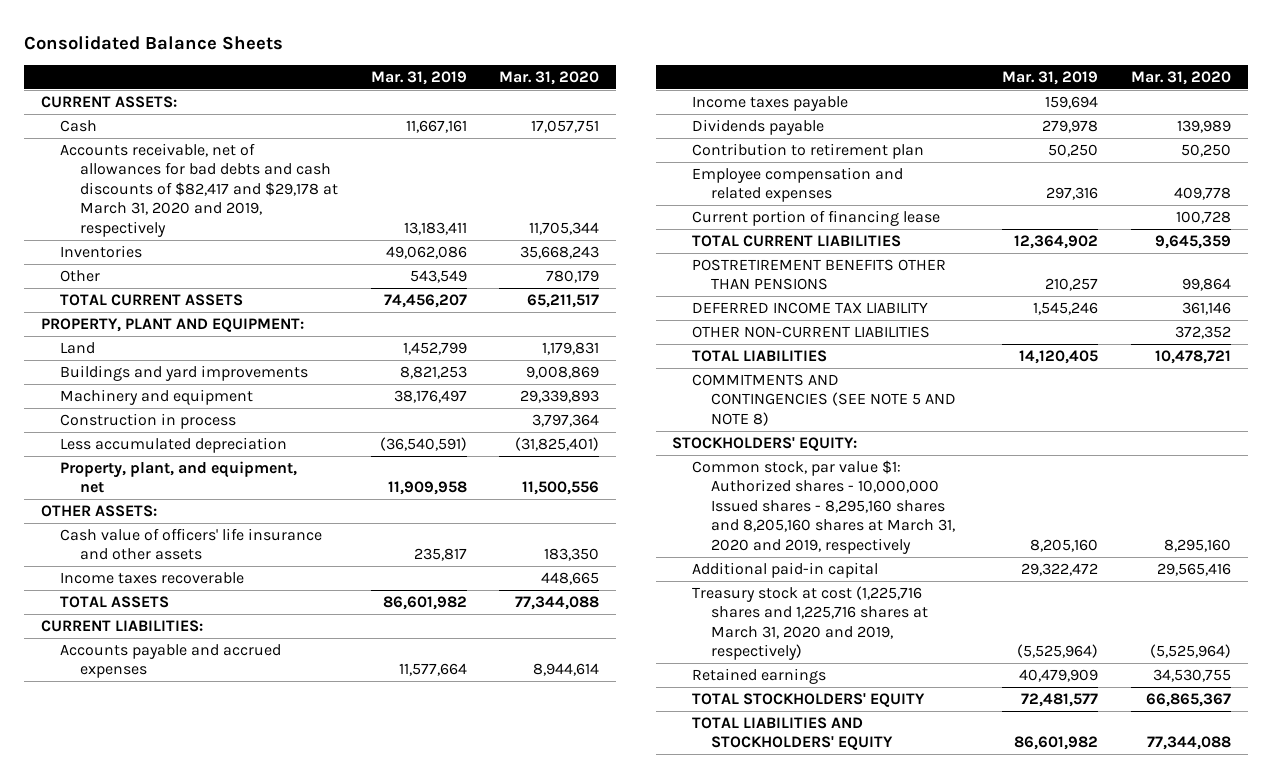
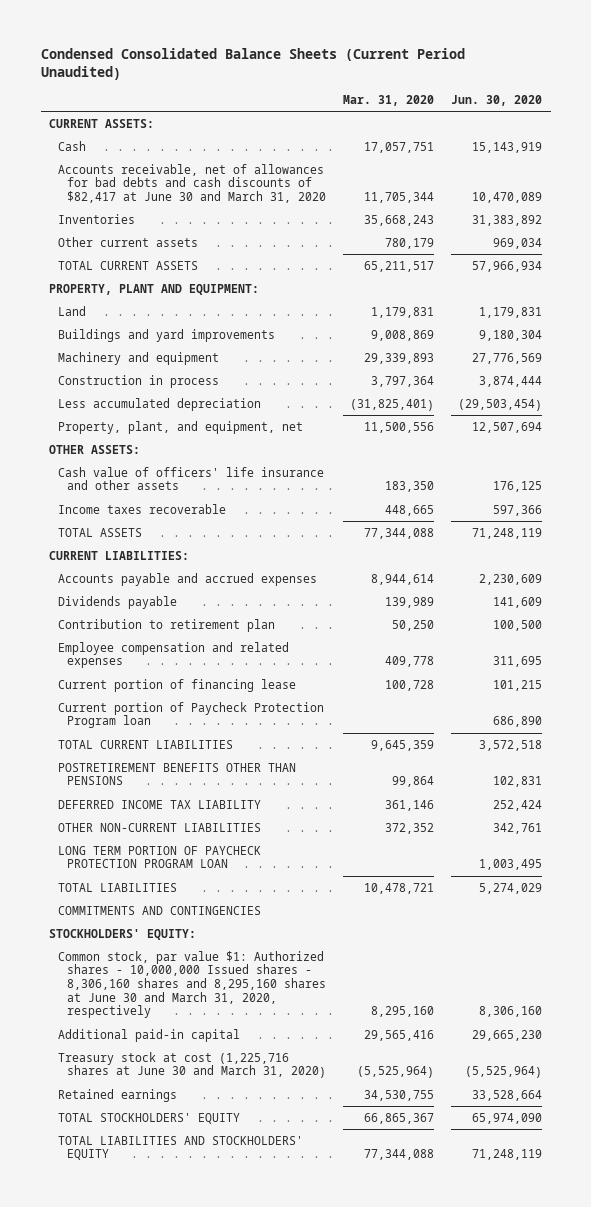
- Consolidated Balance Sheets
+ Condensed Consolidated Balance Sheets (Current Period Unaudited)
- | Mar. 31, 2019 | Mar. 31, 2020
+ | Mar. 31, 2020 | Jun. 30, 2020
- Accounts receivable, net of allowances for bad debts and cash discounts of $82,417 and $29,178 at March 31, 2020 and 2019, respectively | 13,183,411 | 11,705,344
+ Accounts receivable, net of allowances for bad debts and cash discounts of $82,417 at June 30 and March 31, 2020 | 11,705,344 | 10,470,089
- Other | 543,549 | 780,179
+ Other current assets | 780,179 | 969,034
- Income taxes payable | 159,694 |
+ Current portion of Paycheck Protection Program loan | | 686,890
+ LONG TERM PORTION OF PAYCHECK PROTECTION PROGRAM LOAN | | 1,003,495
- COMMITMENTS AND CONTINGENCIES (SEE NOTE 5 AND NOTE 8)
+ COMMITMENTS AND CONTINGENCIES
- Common stock, par value $1: Authorized shares - 10,000,000 Issued shares - 8,295,160 shares and 8,205,160 shares at March 31, 2020 and 2019, respectively | 8,205,160 | 8,295,160
+ Common stock, par value $1: Authorized shares - 10,000,000 Issued shares - 8,306,160 shares and 8,295,160 shares at June 30 and March 31, 2020, respectively | 8,295,160 | 8,306,160
- Treasury stock at cost (1,225,716 shares and 1,225,716 shares at March 31, 2020 and 2019, respectively) | (5,525,964) | (5,525,964)
+ Treasury stock at cost (1,225,716 shares at June 30 and March 31, 2020) | (5,525,964) | (5,525,964)

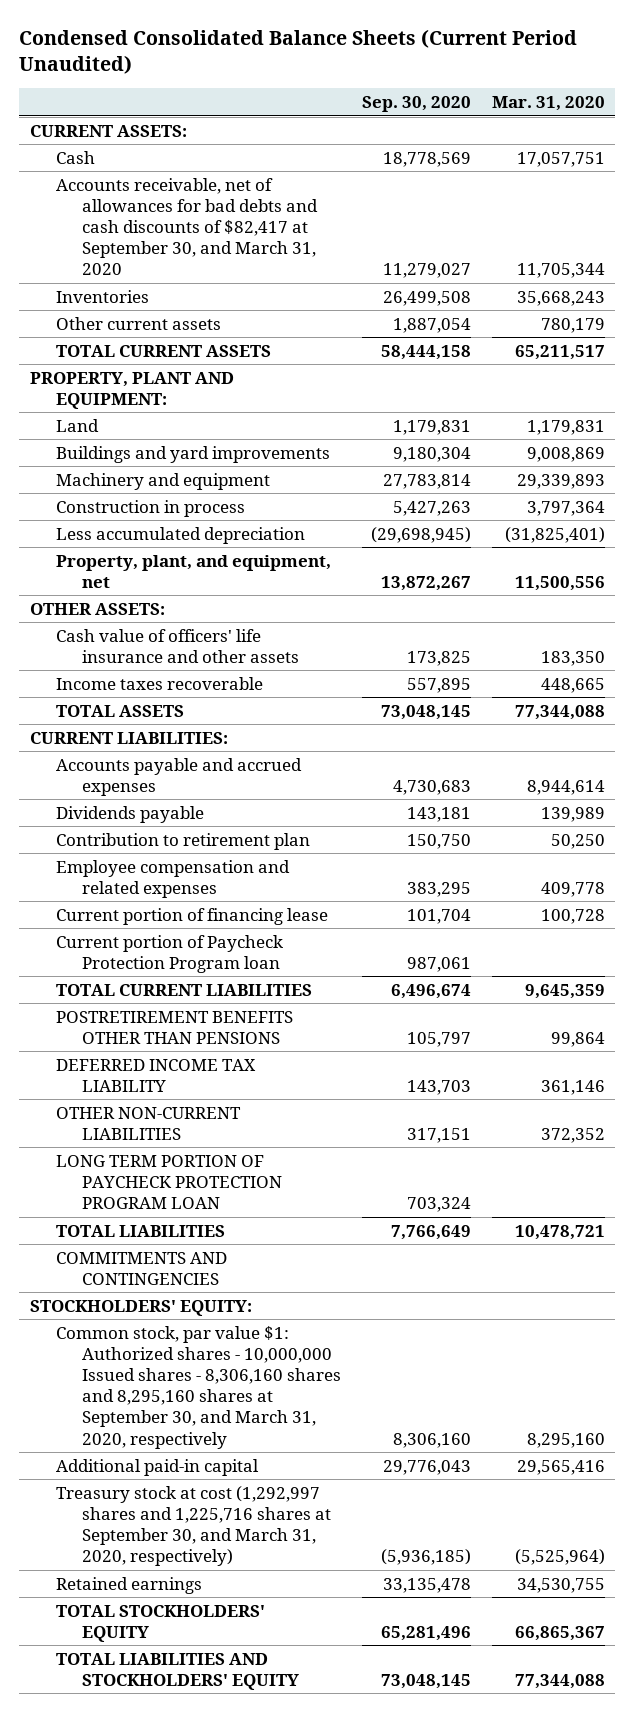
- | Mar. 31, 2020 | Jun. 30, 2020
+ | Sep. 30, 2020 | Mar. 31, 2020
- Accounts receivable, net of allowances for bad debts and cash discounts of $82,417 at June 30 and March 31, 2020 | 11,705,344 | 10,470,089
+ Accounts receivable, net of allowances for bad debts and cash discounts of $82,417 at September 30, and March 31, 2020 | 11,279,027 | 11,705,344
- Common stock, par value $1: Authorized shares - 10,000,000 Issued shares - 8,306,160 shares and 8,295,160 shares at June 30 and March 31, 2020, respectively | 8,295,160 | 8,306,160
+ Common stock, par value $1: Authorized shares - 10,000,000 Issued shares - 8,306,160 shares and 8,295,160 shares at September 30, and March 31, 2020, respectively | 8,306,160 | 8,295,160
- Treasury stock at cost (1,225,716 shares at June 30 and March 31, 2020) | (5,525,964) | (5,525,964)
+ Treasury stock at cost (1,292,997 shares and 1,225,716 shares at September 30, and March 31, 2020, respectively) | (5,936,185) | (5,525,964)

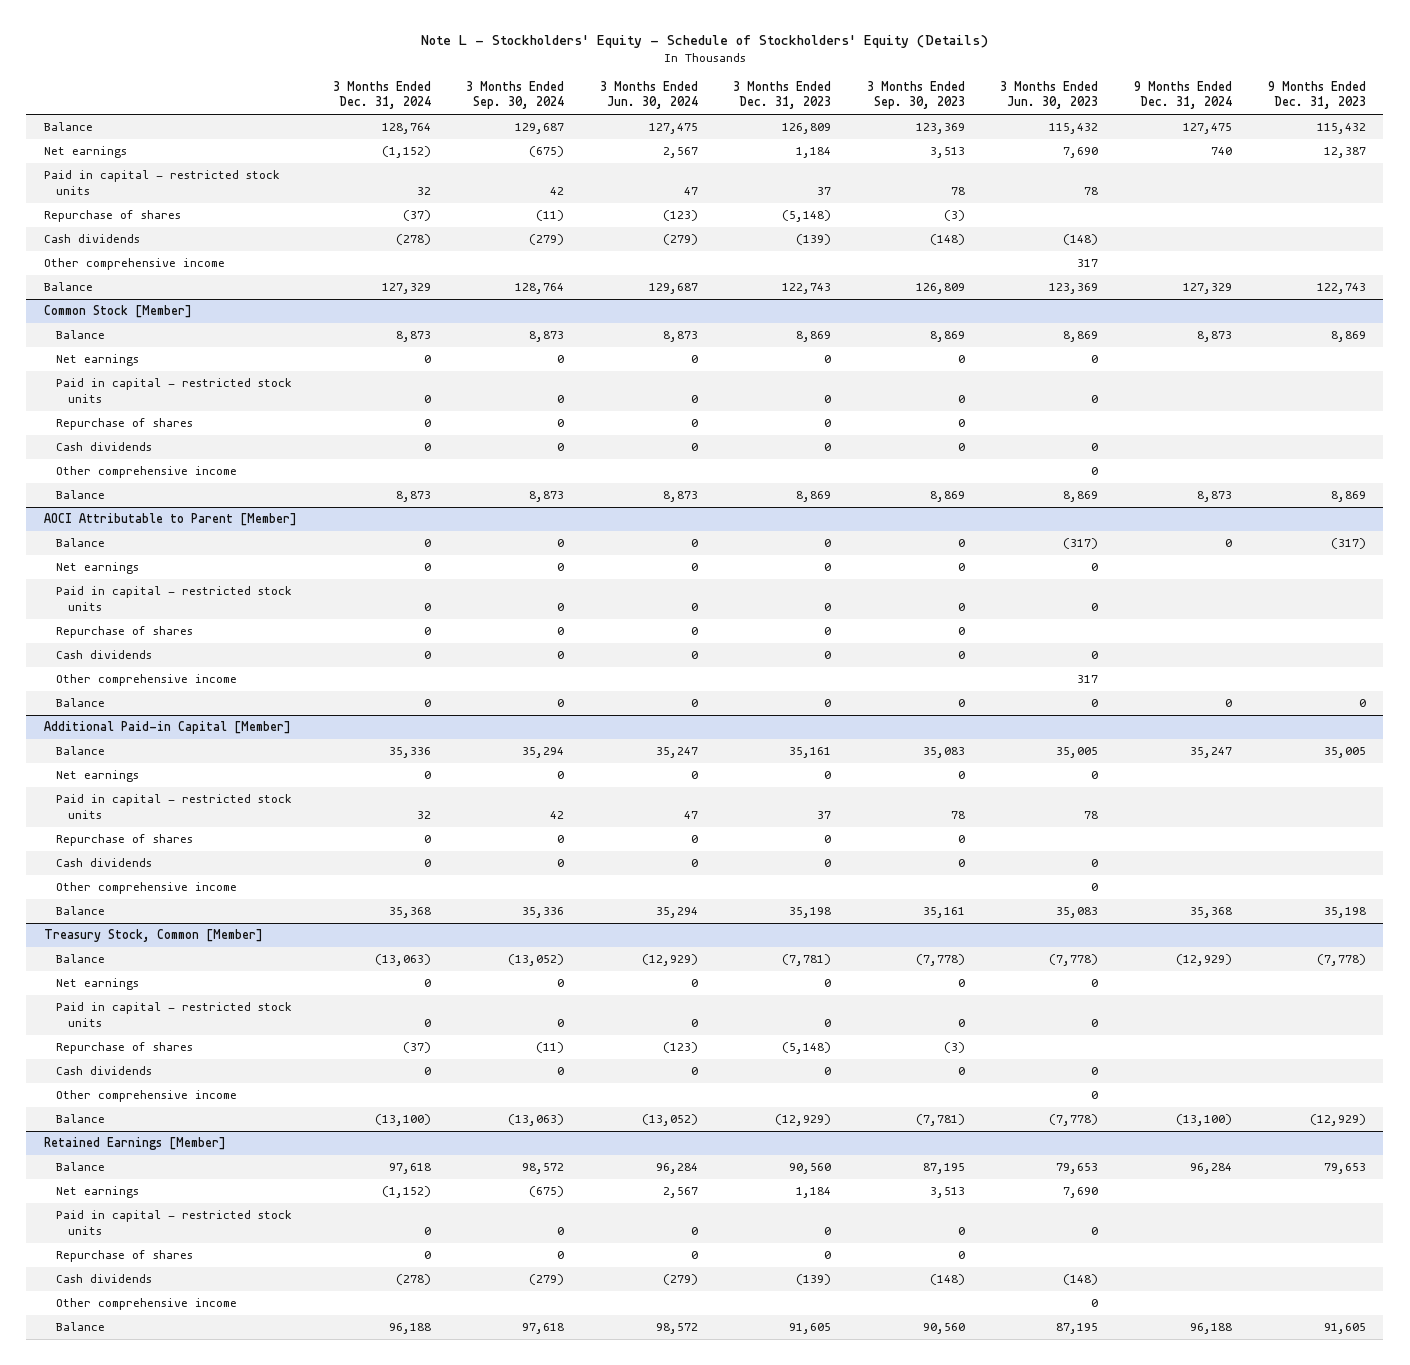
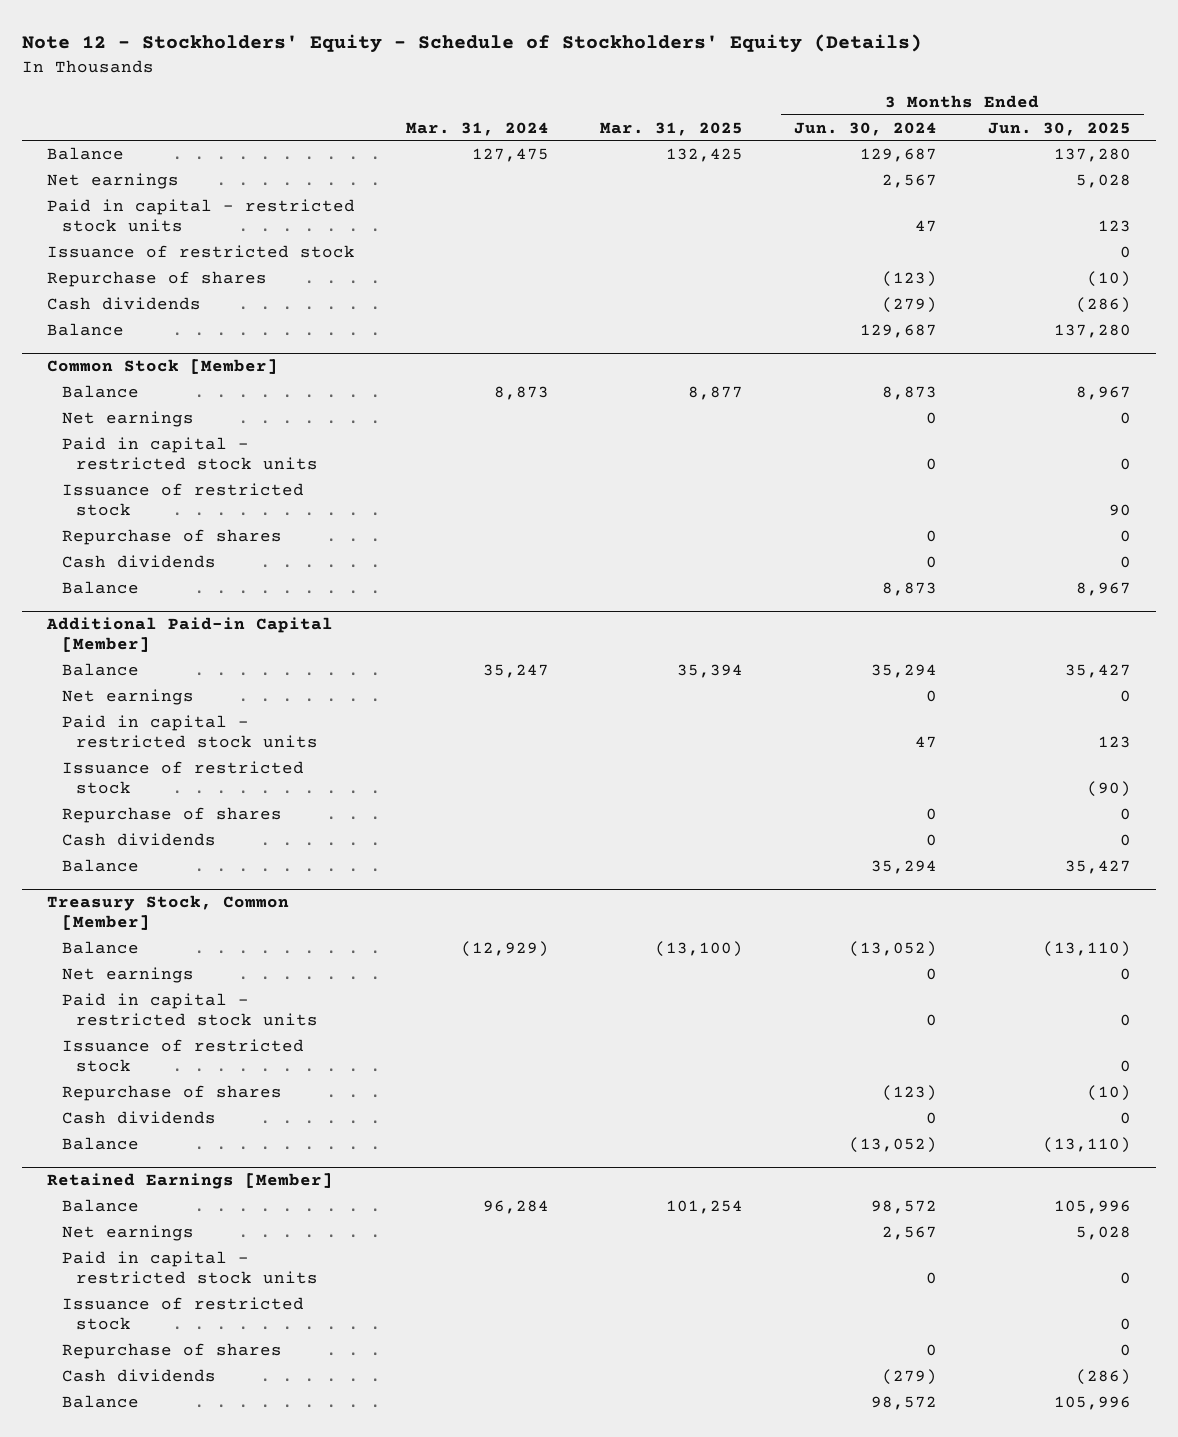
- Note L - Stockholders' Equity - Schedule of Stockholders' Equity (Details)
+ Note 12 - Stockholders' Equity - Schedule of Stockholders' Equity (Details)
- | 3 Months Ended Dec. 31, 2024 | 3 Months Ended Sep. 30, 2024 | 3 Months Ended Jun. 30, 2024 | 3 Months Ended Dec. 31, 2023 | 3 Months Ended Sep. 30, 2023 | 3 Months Ended Jun. 30, 2023 | 9 Months Ended Dec. 31, 2024 | 9 Months Ended Dec. 31, 2023
+ | Mar. 31, 2024 | Mar. 31, 2025 | 3 Months Ended Jun. 30, 2024 | 3 Months Ended Jun. 30, 2025
- Balance | 128,764 | 129,687 | 127,475 | 126,809 | 123,369 | 115,432 | 127,475 | 115,432
+ Balance | 127,475 | 132,425 | 129,687 | 137,280
+ Issuance of restricted stock | | | | 0
- Other comprehensive income | | | | | | 317 | |
@ Common Stock [Member]
+ Issuance of restricted stock | | | | 90
- Other comprehensive income | | | | | | 0 | |
- AOCI Attributable to Parent [Member]
- Balance | 0 | 0 | 0 | 0 | 0 | (317) | 0 | (317)
- Net earnings | 0 | 0 | 0 | 0 | 0 | 0 | |
- Paid in capital - restricted stock units | 0 | 0 | 0 | 0 | 0 | 0 | |
- Repurchase of shares | 0 | 0 | 0 | 0 | 0 | | |
- Cash dividends | 0 | 0 | 0 | 0 | 0 | 0 | |
- Other comprehensive income | | | | | | 317 | |
- Balance | 0 | 0 | 0 | 0 | 0 | 0 | 0 | 0
@ Additional Paid-in Capital [Member]
- Balance | 35,336 | 35,294 | 35,247 | 35,161 | 35,083 | 35,005 | 35,247 | 35,005
+ Balance | 35,247 | 35,394 | 35,294 | 35,427
+ Issuance of restricted stock | | | | (90)
- Other comprehensive income | | | | | | 0 | |
@ Treasury Stock, Common [Member]
- Balance | (13,063) | (13,052) | (12,929) | (7,781) | (7,778) | (7,778) | (12,929) | (7,778)
+ Balance | (12,929) | (13,100) | (13,052) | (13,110)
+ Issuance of restricted stock | | | | 0
- Other comprehensive income | | | | | | 0 | |
@ Retained Earnings [Member]
- Balance | 97,618 | 98,572 | 96,284 | 90,560 | 87,195 | 79,653 | 96,284 | 79,653
+ Balance | 96,284 | 101,254 | 98,572 | 105,996
+ Issuance of restricted stock | | | | 0
- Other comprehensive income | | | | | | 0 | |

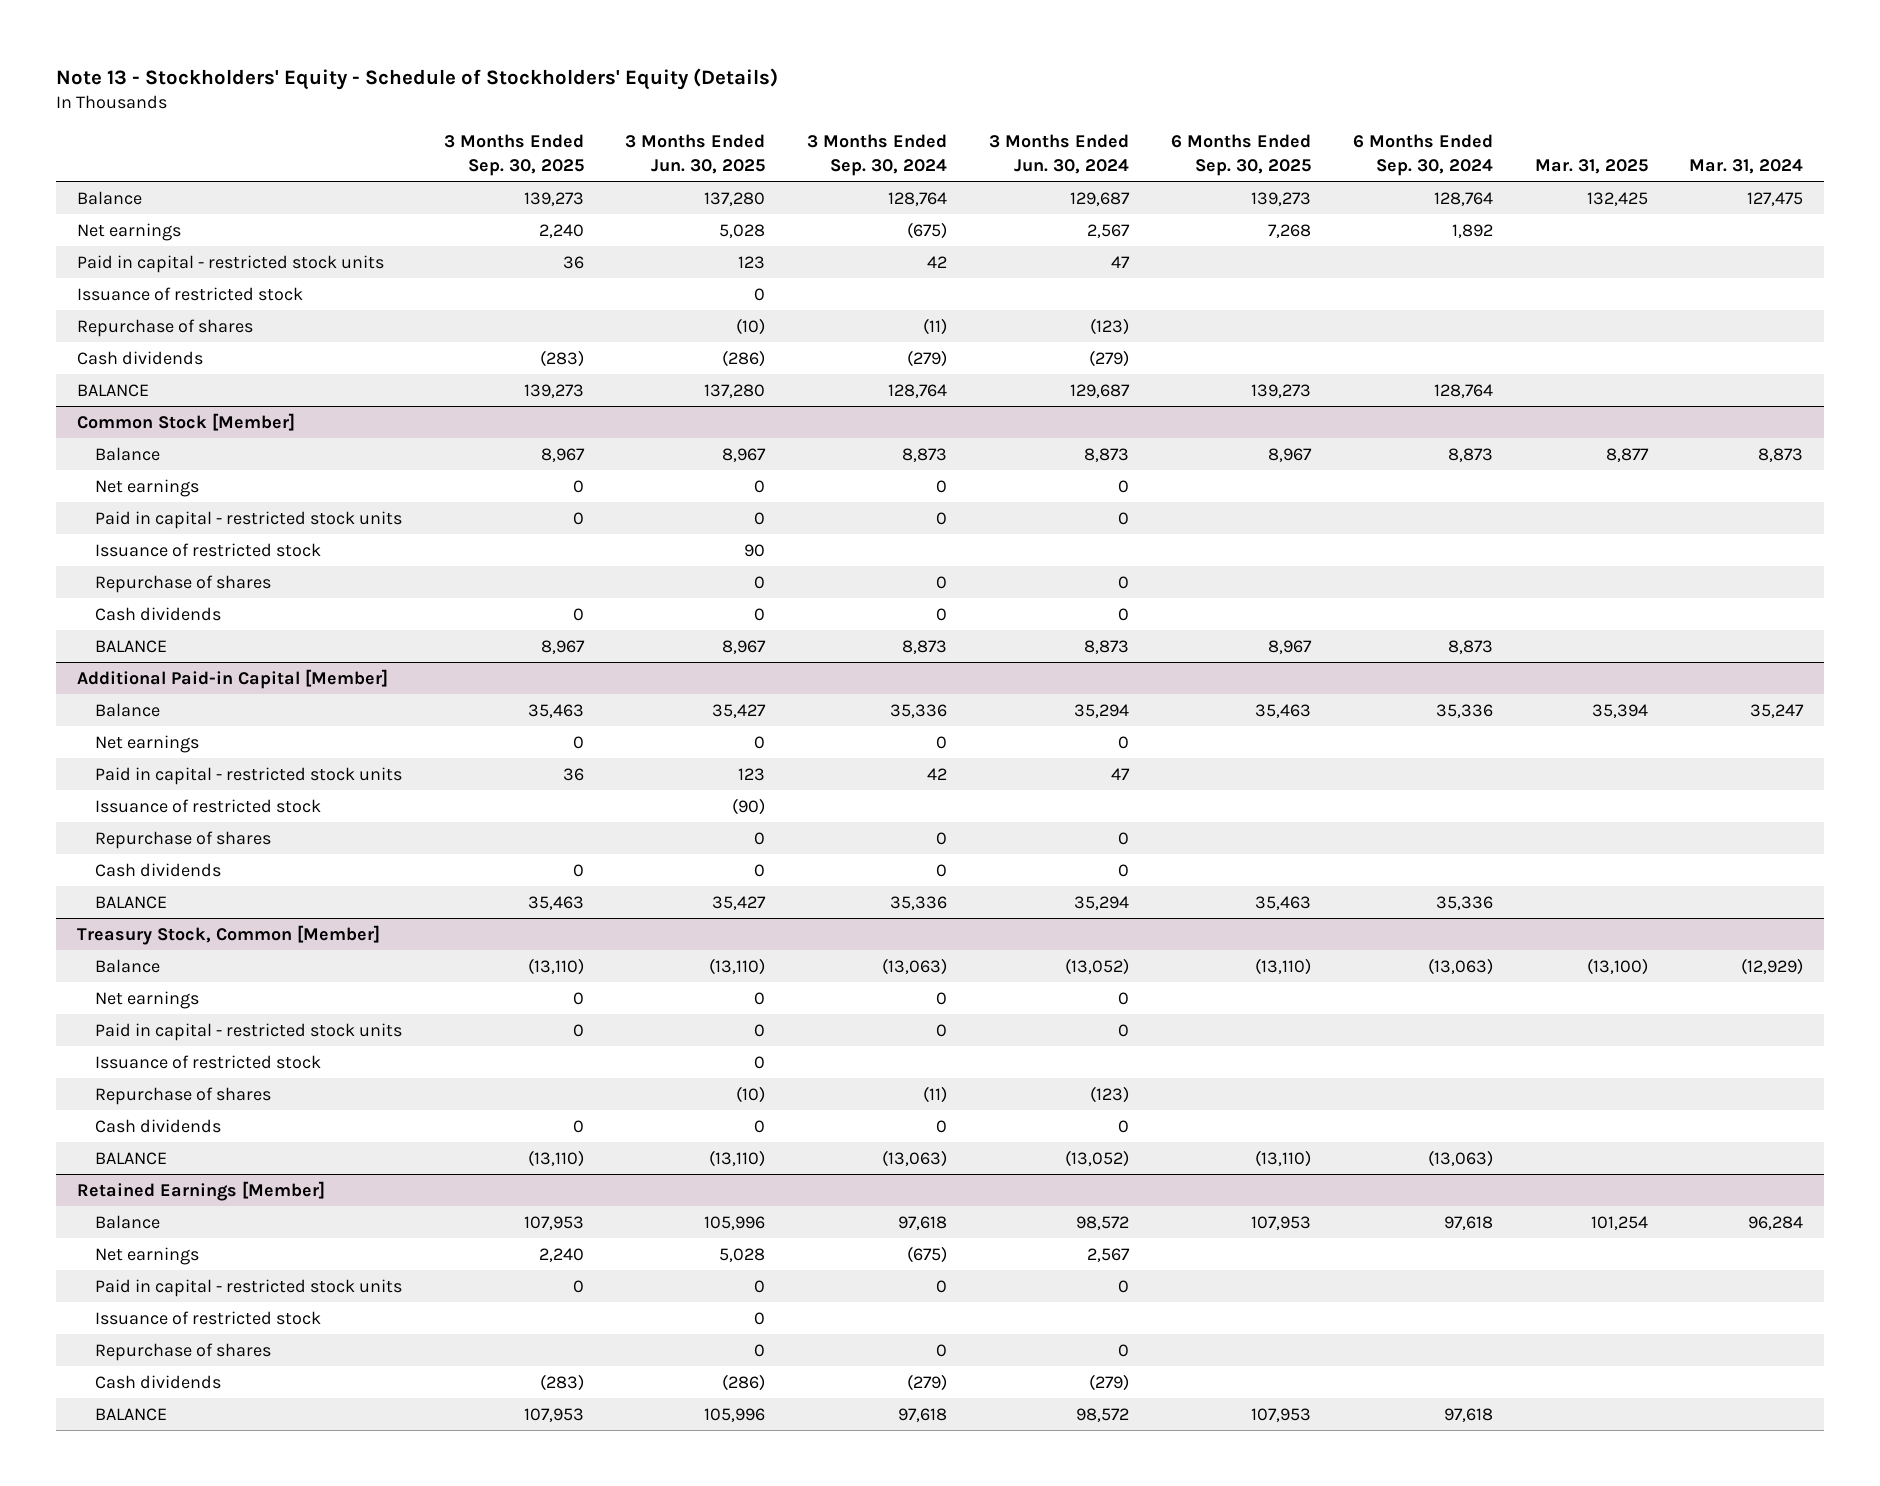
- Note 12 - Stockholders' Equity - Schedule of Stockholders' Equity (Details)
+ Note 13 - Stockholders' Equity - Schedule of Stockholders' Equity (Details)
- | Mar. 31, 2024 | Mar. 31, 2025 | 3 Months Ended Jun. 30, 2024 | 3 Months Ended Jun. 30, 2025
+ | 3 Months Ended Sep. 30, 2025 | 3 Months Ended Jun. 30, 2025 | 3 Months Ended Sep. 30, 2024 | 3 Months Ended Jun. 30, 2024 | 6 Months Ended Sep. 30, 2025 | 6 Months Ended Sep. 30, 2024 | Mar. 31, 2025 | Mar. 31, 2024
- Balance | | | 129,687 | 137,280
+ BALANCE | 139,273 | 137,280 | 128,764 | 129,687 | 139,273 | 128,764 | |
@ Common Stock [Member]
- Balance | | | 8,873 | 8,967
+ BALANCE | 8,967 | 8,967 | 8,873 | 8,873 | 8,967 | 8,873 | |
@ Additional Paid-in Capital [Member]
- Balance | | | 35,294 | 35,427
+ BALANCE | 35,463 | 35,427 | 35,336 | 35,294 | 35,463 | 35,336 | |
@ Treasury Stock, Common [Member]
- Balance | | | (13,052) | (13,110)
+ BALANCE | (13,110) | (13,110) | (13,063) | (13,052) | (13,110) | (13,063) | |
@ Retained Earnings [Member]
- Balance | | | 98,572 | 105,996
+ BALANCE | 107,953 | 105,996 | 97,618 | 98,572 | 107,953 | 97,618 | |

